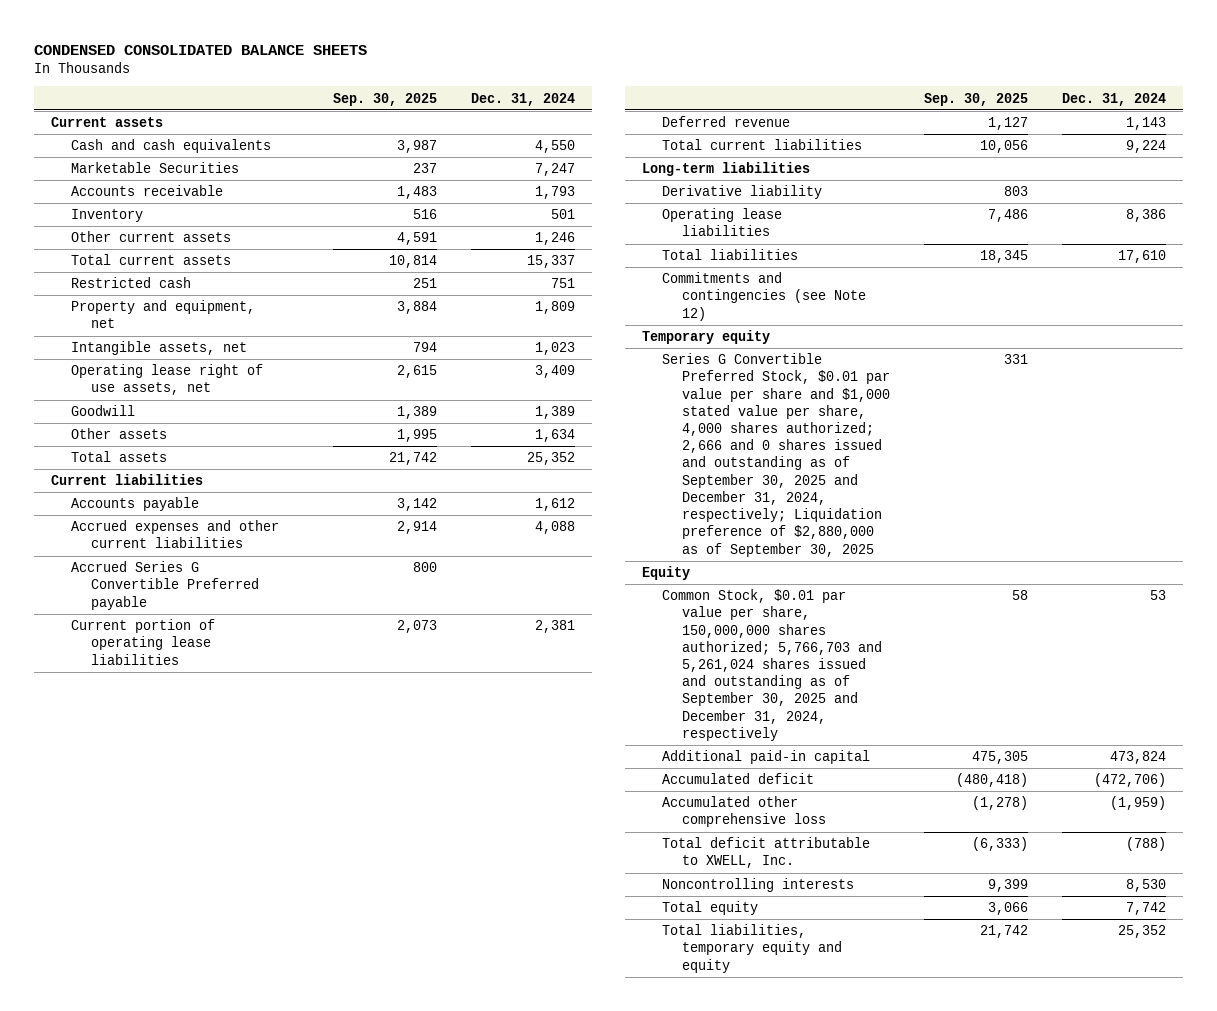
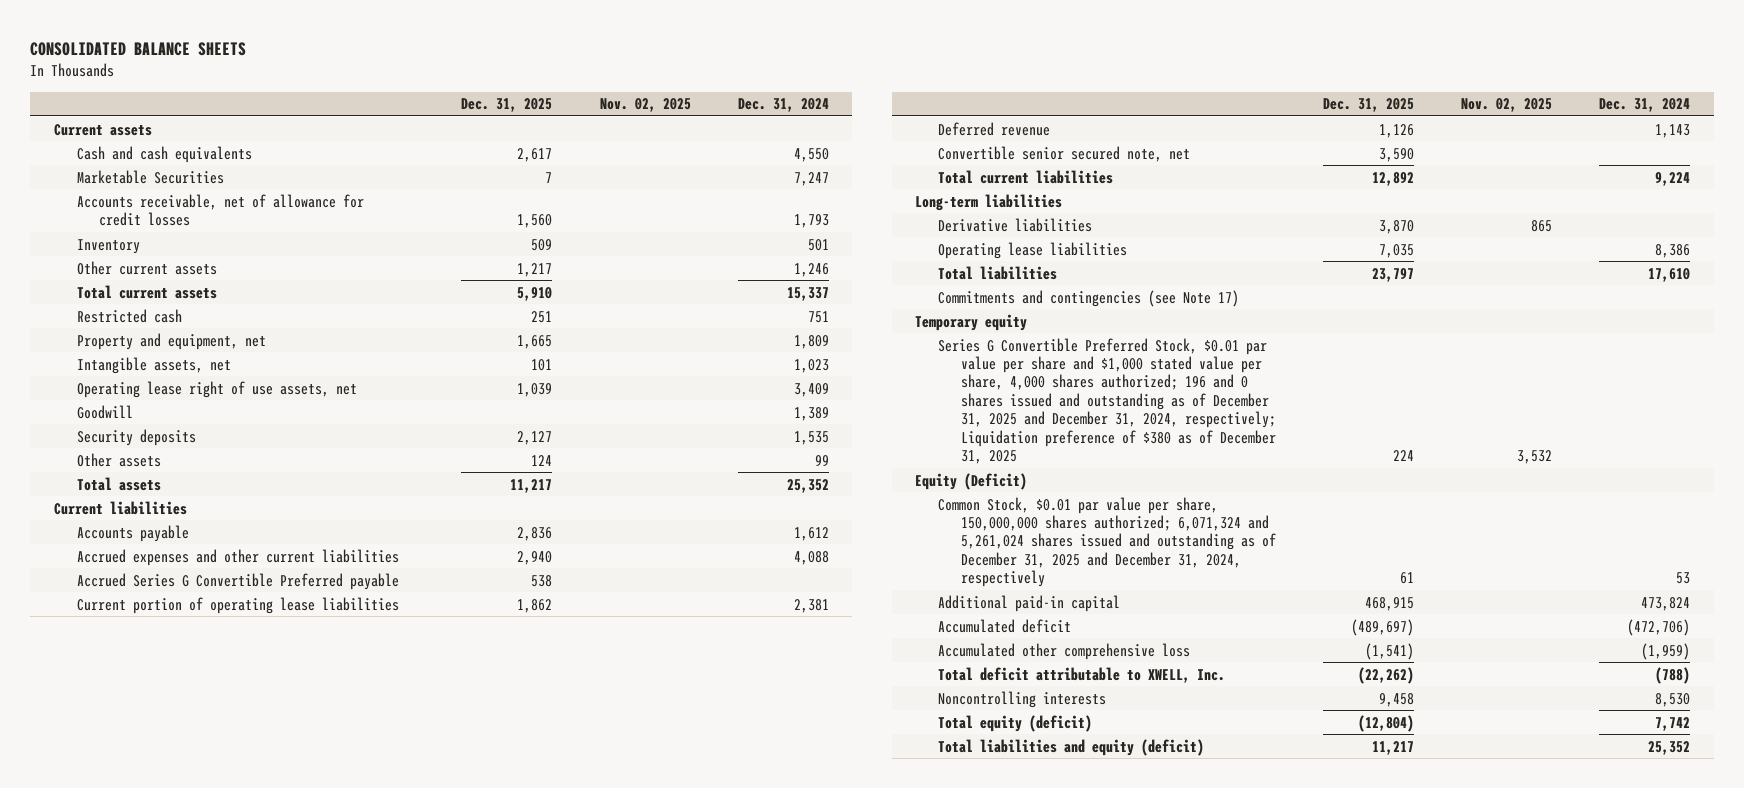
- CONDENSED CONSOLIDATED BALANCE SHEETS
+ CONSOLIDATED BALANCE SHEETS
- | Sep. 30, 2025 | Dec. 31, 2024
+ | Dec. 31, 2025 | Nov. 02, 2025 | Dec. 31, 2024
- Accounts receivable | 1,483 | 1,793
+ Accounts receivable, net of allowance for credit losses | 1,560 | | 1,793
- Other assets | 1,995 | 1,634
+ Security deposits | 2,127 | | 1,535
+ Other assets | 124 | | 99
+ Convertible senior secured note, net | 3,590 | |
- Derivative liability | 803 |
+ Derivative liabilities | 3,870 | 865 |
- Commitments and contingencies (see Note 12)
+ Commitments and contingencies (see Note 17)
- Series G Convertible Preferred Stock, $0.01 par value per share and $1,000 stated value per share, 4,000 shares authorized; 2,666 and 0 shares issued and outstanding as of September 30, 2025 and December 31, 2024, respectively; Liquidation preference of $2,880,000 as of September 30, 2025 | 331 |
- Equity
- Common Stock, $0.01 par value per share, 150,000,000 shares authorized; 5,766,703 and 5,261,024 shares issued and outstanding as of September 30, 2025 and December 31, 2024, respectively | 58 | 53
+ Series G Convertible Preferred Stock, $0.01 par value per share and $1,000 stated value per share, 4,000 shares authorized; 196 and 0 shares issued and outstanding as of December 31, 2025 and December 31, 2024, respectively; Liquidation preference of $380 as of December 31, 2025 | 224 | 3,532 |
+ Equity (Deficit)
+ Common Stock, $0.01 par value per share, 150,000,000 shares authorized; 6,071,324 and 5,261,024 shares issued and outstanding as of December 31, 2025 and December 31, 2024, respectively | 61 | | 53
- Total equity | 3,066 | 7,742
- Total liabilities, temporary equity and equity | 21,742 | 25,352
+ Total equity (deficit) | (12,804) | | 7,742
+ Total liabilities and equity (deficit) | 11,217 | | 25,352

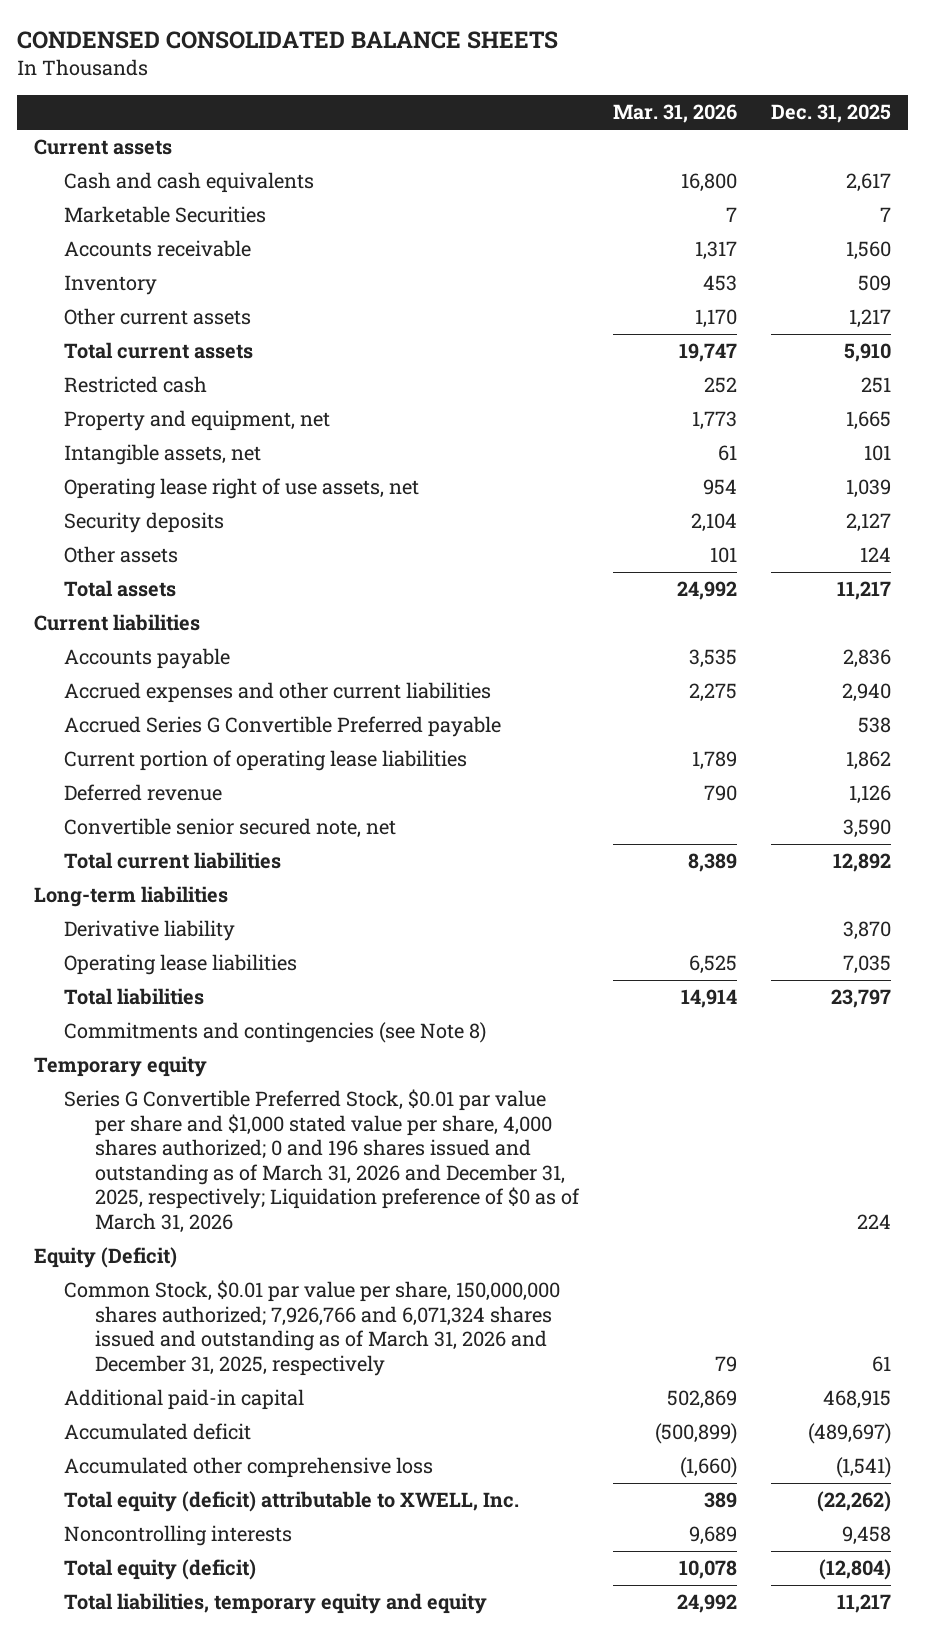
- CONSOLIDATED BALANCE SHEETS
+ CONDENSED CONSOLIDATED BALANCE SHEETS
- | Dec. 31, 2025 | Nov. 02, 2025 | Dec. 31, 2024
+ | Mar. 31, 2026 | Dec. 31, 2025
- Accounts receivable, net of allowance for credit losses | 1,560 | | 1,793
+ Accounts receivable | 1,317 | 1,560
- Goodwill | | | 1,389
- Derivative liabilities | 3,870 | 865 |
+ Derivative liability | | 3,870
- Commitments and contingencies (see Note 17)
+ Commitments and contingencies (see Note 8)
- Series G Convertible Preferred Stock, $0.01 par value per share and $1,000 stated value per share, 4,000 shares authorized; 196 and 0 shares issued and outstanding as of December 31, 2025 and December 31, 2024, respectively; Liquidation preference of $380 as of December 31, 2025 | 224 | 3,532 |
+ Series G Convertible Preferred Stock, $0.01 par value per share and $1,000 stated value per share, 4,000 shares authorized; 0 and 196 shares issued and outstanding as of March 31, 2026 and December 31, 2025, respectively; Liquidation preference of $0 as of March 31, 2026 | | 224
- Common Stock, $0.01 par value per share, 150,000,000 shares authorized; 6,071,324 and 5,261,024 shares issued and outstanding as of December 31, 2025 and December 31, 2024, respectively | 61 | | 53
+ Common Stock, $0.01 par value per share, 150,000,000 shares authorized; 7,926,766 and 6,071,324 shares issued and outstanding as of March 31, 2026 and December 31, 2025, respectively | 79 | 61
- Total deficit attributable to XWELL, Inc. | (22,262) | | (788)
+ Total equity (deficit) attributable to XWELL, Inc. | 389 | (22,262)
- Total liabilities and equity (deficit) | 11,217 | | 25,352
+ Total liabilities, temporary equity and equity | 24,992 | 11,217

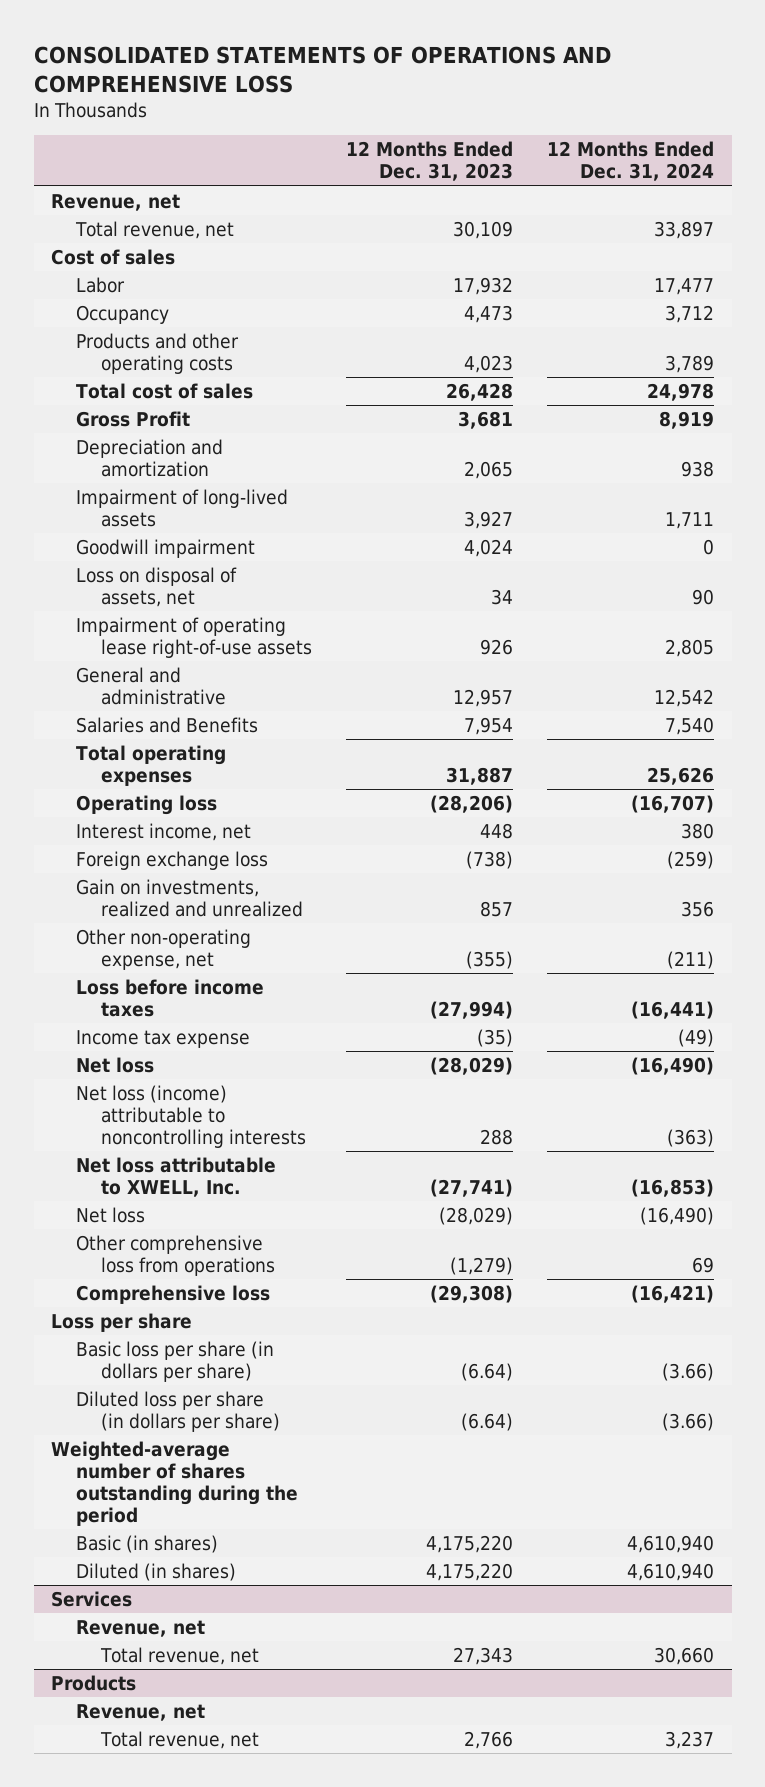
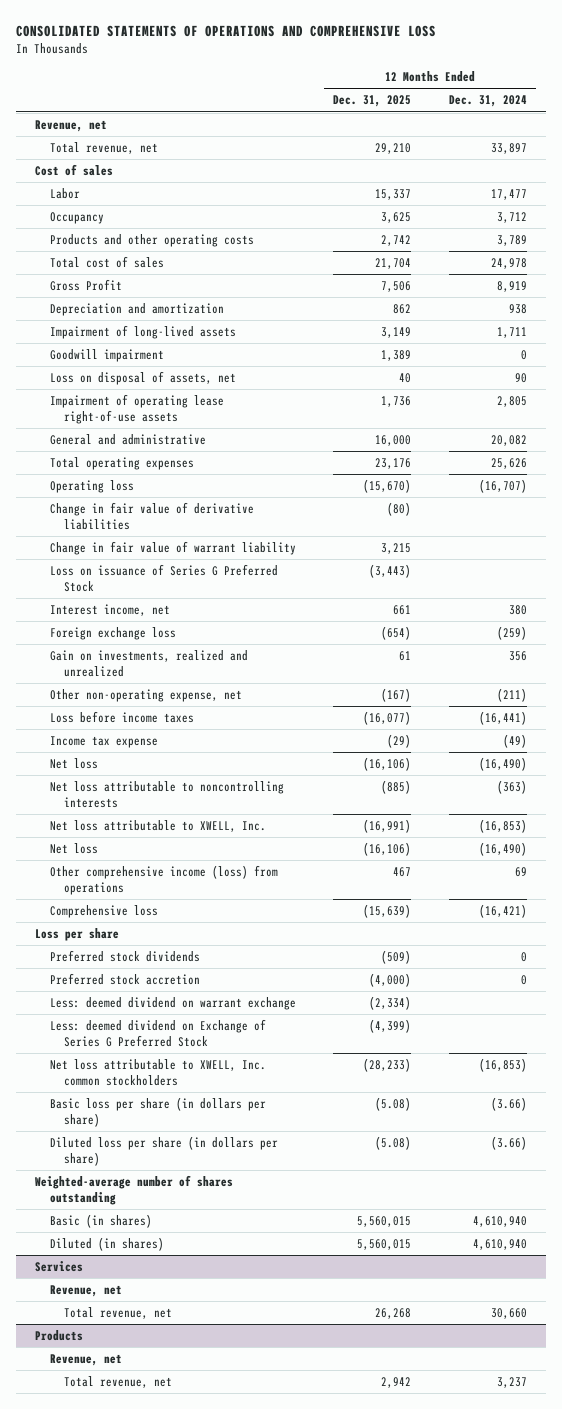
- | 12 Months Ended Dec. 31, 2023 | 12 Months Ended Dec. 31, 2024
+ | 12 Months Ended Dec. 31, 2025 | 12 Months Ended Dec. 31, 2024
- General and administrative | 12,957 | 12,542
- Salaries and Benefits | 7,954 | 7,540
+ General and administrative | 16,000 | 20,082
+ Change in fair value of derivative liabilities | (80) |
+ Change in fair value of warrant liability | 3,215 |
+ Loss on issuance of Series G Preferred Stock | (3,443) |
- Net loss (income) attributable to noncontrolling interests | 288 | (363)
+ Net loss attributable to noncontrolling interests | (885) | (363)
- Other comprehensive loss from operations | (1,279) | 69
+ Other comprehensive income (loss) from operations | 467 | 69
+ Preferred stock dividends | (509) | 0
+ Preferred stock accretion | (4,000) | 0
+ Less: deemed dividend on warrant exchange | (2,334) |
+ Less: deemed dividend on Exchange of Series G Preferred Stock | (4,399) |
+ Net loss attributable to XWELL, Inc. common stockholders | (28,233) | (16,853)
- Weighted-average number of shares outstanding during the period
+ Weighted-average number of shares outstanding

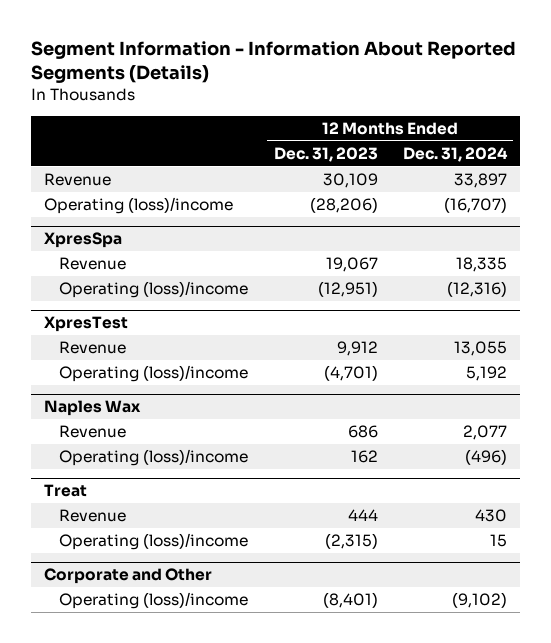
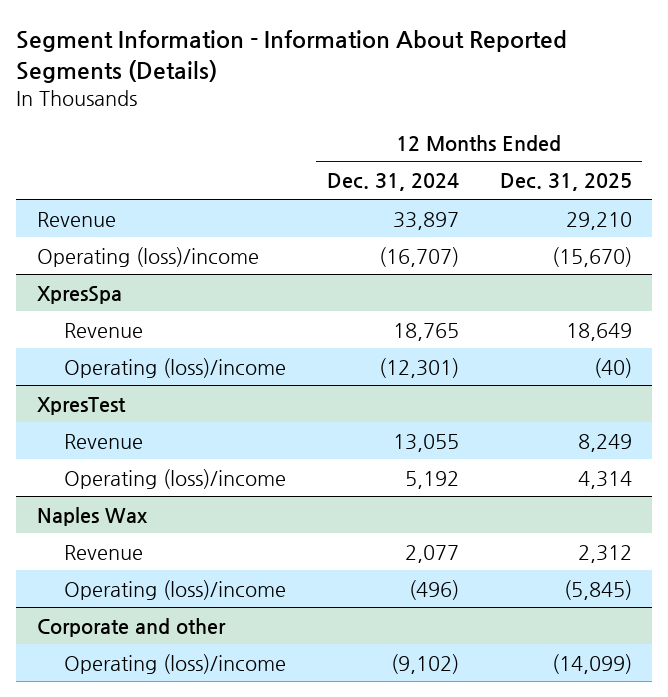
- | 12 Months Ended Dec. 31, 2023 | 12 Months Ended Dec. 31, 2024
+ | 12 Months Ended Dec. 31, 2024 | 12 Months Ended Dec. 31, 2025
@ XpresSpa
- Revenue | 19,067 | 18,335
- Operating (loss)/income | (12,951) | (12,316)
+ Revenue | 18,765 | 18,649
+ Operating (loss)/income | (12,301) | (40)
- Treat
- Revenue | 444 | 430
- Operating (loss)/income | (2,315) | 15
- Corporate and Other
+ Corporate and other

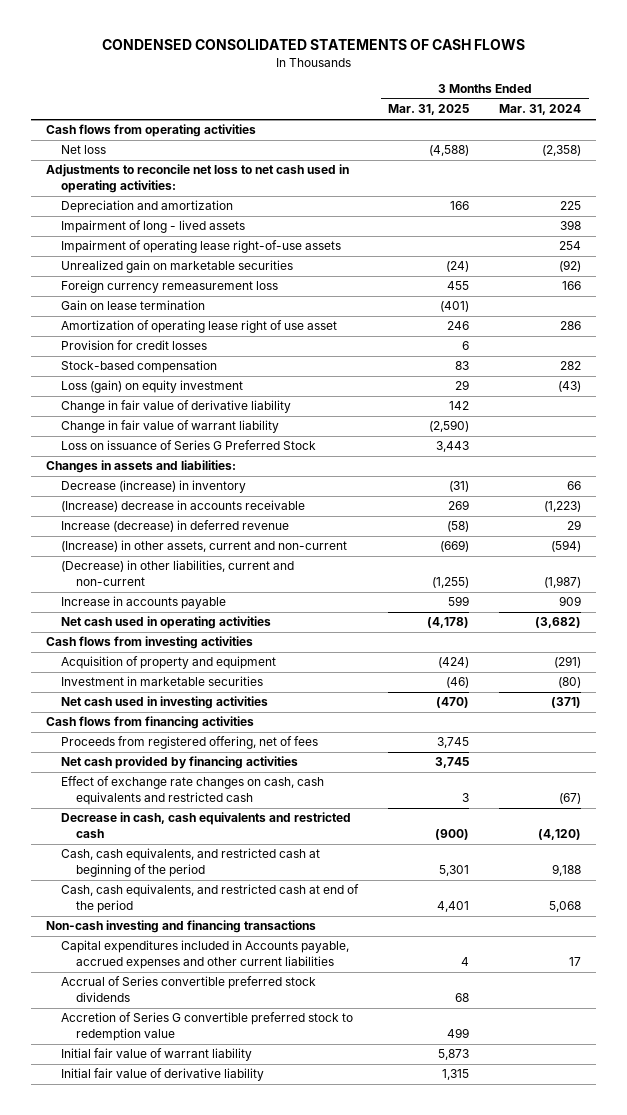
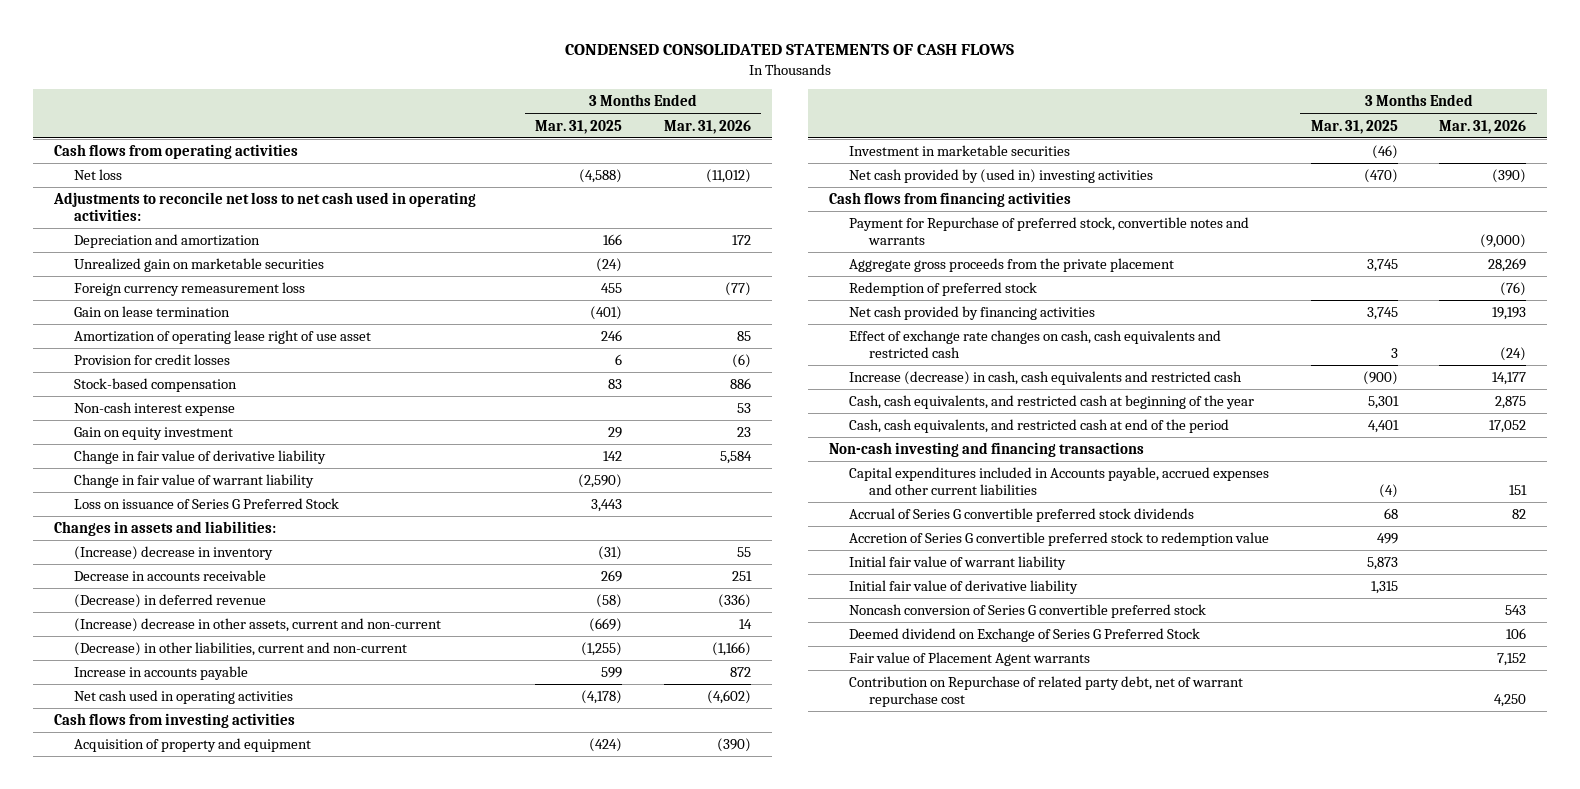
- | 3 Months Ended Mar. 31, 2025 | 3 Months Ended Mar. 31, 2024
+ | 3 Months Ended Mar. 31, 2025 | 3 Months Ended Mar. 31, 2026
- Impairment of long - lived assets | | 398
- Impairment of operating lease right-of-use assets | | 254
- Loss (gain) on equity investment | 29 | (43)
+ Non-cash interest expense | | 53
+ Gain on equity investment | 29 | 23
- Decrease (increase) in inventory | (31) | 66
- (Increase) decrease in accounts receivable | 269 | (1,223)
- Increase (decrease) in deferred revenue | (58) | 29
- (Increase) in other assets, current and non-current | (669) | (594)
+ (Increase) decrease in inventory | (31) | 55
+ Decrease in accounts receivable | 269 | 251
+ (Decrease) in deferred revenue | (58) | (336)
+ (Increase) decrease in other assets, current and non-current | (669) | 14
- Net cash used in investing activities | (470) | (371)
+ Net cash provided by (used in) investing activities | (470) | (390)
- Proceeds from registered offering, net of fees | 3,745 |
+ Payment for Repurchase of preferred stock, convertible notes and warrants | | (9,000)
+ Aggregate gross proceeds from the private placement | 3,745 | 28,269
+ Redemption of preferred stock | | (76)
- Decrease in cash, cash equivalents and restricted cash | (900) | (4,120)
- Cash, cash equivalents, and restricted cash at beginning of the period | 5,301 | 9,188
+ Increase (decrease) in cash, cash equivalents and restricted cash | (900) | 14,177
+ Cash, cash equivalents, and restricted cash at beginning of the year | 5,301 | 2,875
- Capital expenditures included in Accounts payable, accrued expenses and other current liabilities | 4 | 17
- Accrual of Series convertible preferred stock dividends | 68 |
+ Capital expenditures included in Accounts payable, accrued expenses and other current liabilities | (4) | 151
+ Accrual of Series G convertible preferred stock dividends | 68 | 82
+ Noncash conversion of Series G convertible preferred stock | | 543
+ Deemed dividend on Exchange of Series G Preferred Stock | | 106
+ Fair value of Placement Agent warrants | | 7,152
+ Contribution on Repurchase of related party debt, net of warrant repurchase cost | | 4,250

